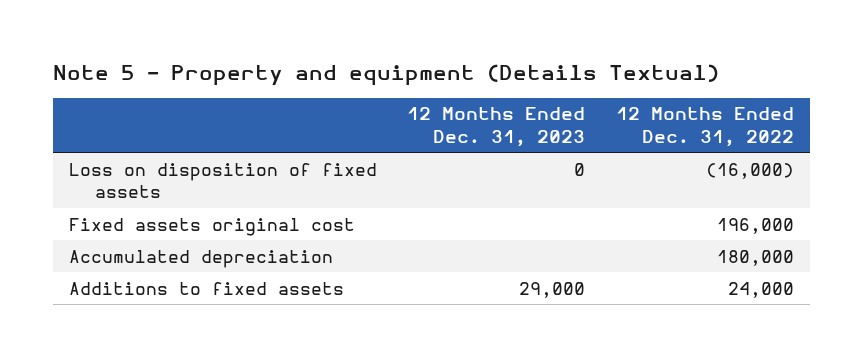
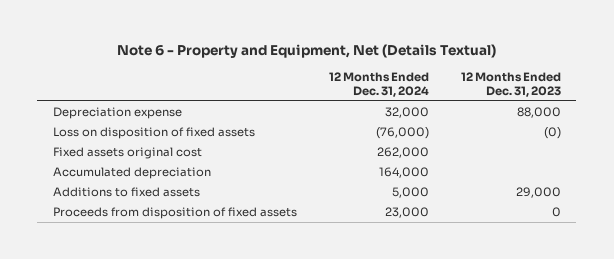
- Note 5 - Property and equipment (Details Textual)
+ Note 6 - Property and Equipment, Net (Details Textual)
- | 12 Months Ended Dec. 31, 2023 | 12 Months Ended Dec. 31, 2022
+ | 12 Months Ended Dec. 31, 2024 | 12 Months Ended Dec. 31, 2023
- Loss on disposition of fixed assets | 0 | (16,000)
+ Depreciation expense | 32,000 | 88,000
+ Loss on disposition of fixed assets | (76,000) | (0)
+ Proceeds from disposition of fixed assets | 23,000 | 0

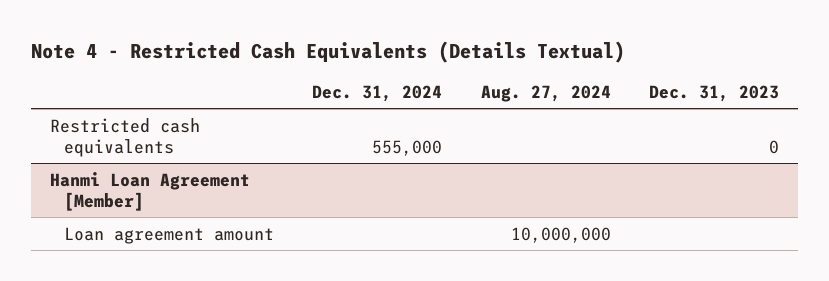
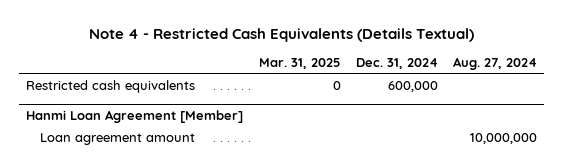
- | Dec. 31, 2024 | Aug. 27, 2024 | Dec. 31, 2023
+ | Mar. 31, 2025 | Dec. 31, 2024 | Aug. 27, 2024
- Restricted cash equivalents | 555,000 | | 0
+ Restricted cash equivalents | 0 | 600,000 |

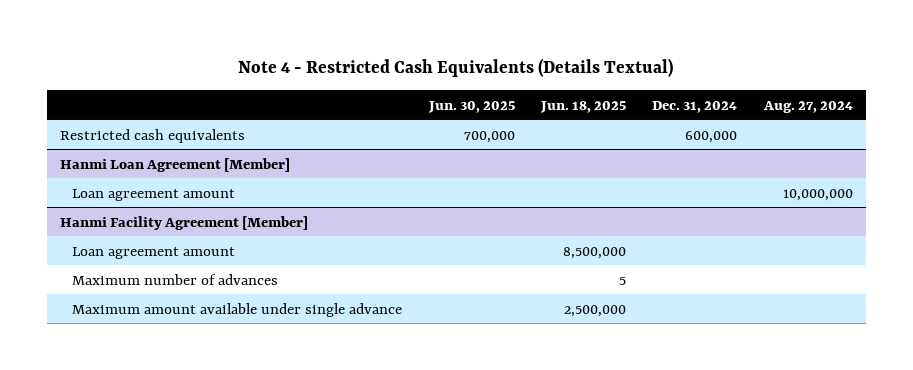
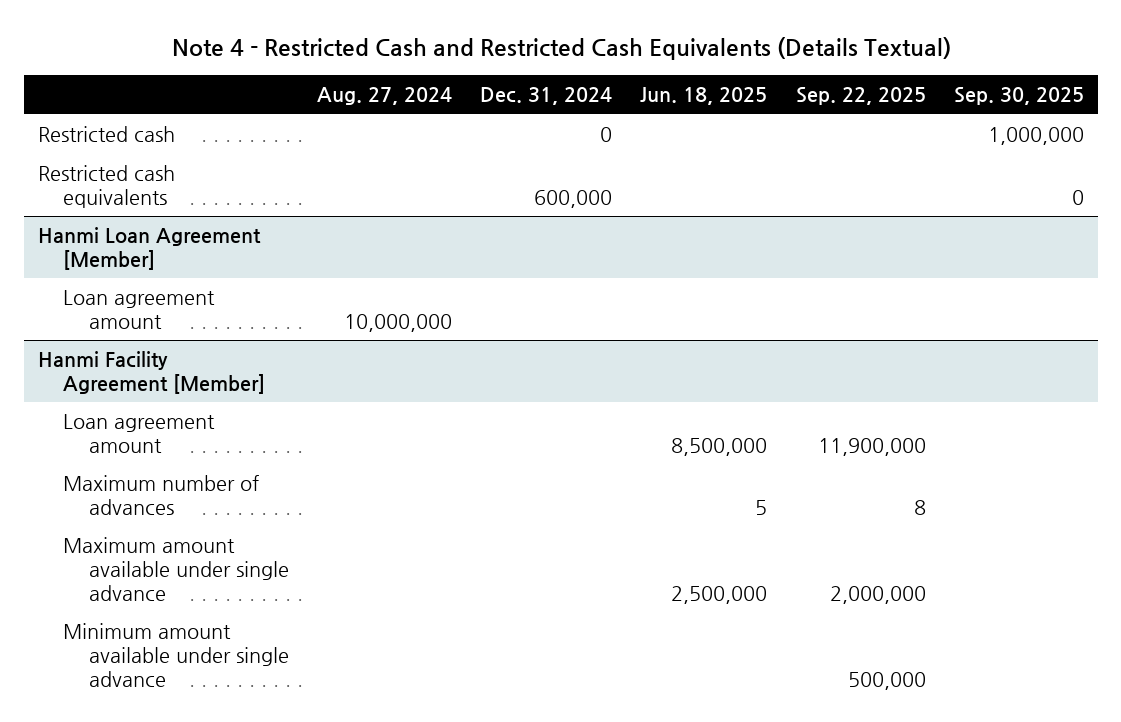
- Note 4 - Restricted Cash Equivalents (Details Textual)
+ Note 4 - Restricted Cash and Restricted Cash Equivalents (Details Textual)
- | Jun. 30, 2025 | Jun. 18, 2025 | Dec. 31, 2024 | Aug. 27, 2024
+ | Aug. 27, 2024 | Dec. 31, 2024 | Jun. 18, 2025 | Sep. 22, 2025 | Sep. 30, 2025
+ Restricted cash | | 0 | | | 1,000,000
@ Hanmi Facility Agreement [Member]
+ Minimum amount available under single advance | | | | 500,000 |

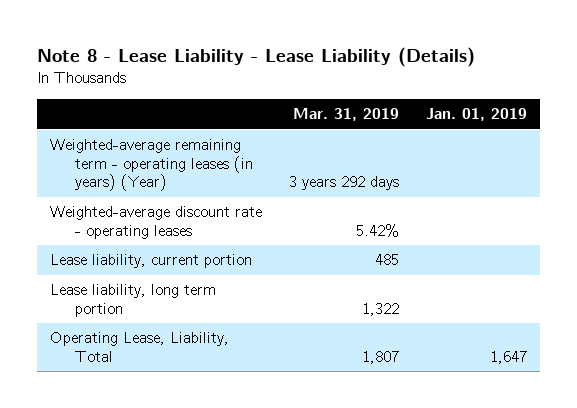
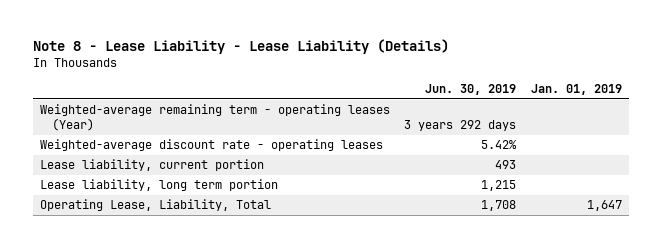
- | Mar. 31, 2019 | Jan. 01, 2019
+ | Jun. 30, 2019 | Jan. 01, 2019
- Weighted-average remaining term - operating leases (in years) (Year) | 3 years 292 days |
+ Weighted-average remaining term - operating leases (Year) | 3 years 292 days |

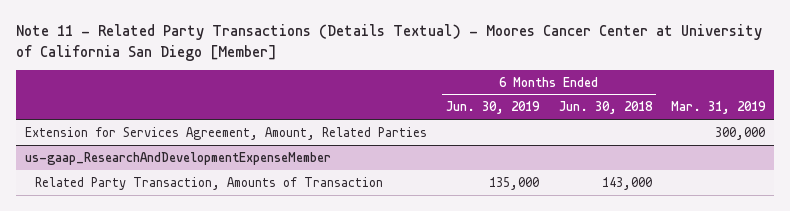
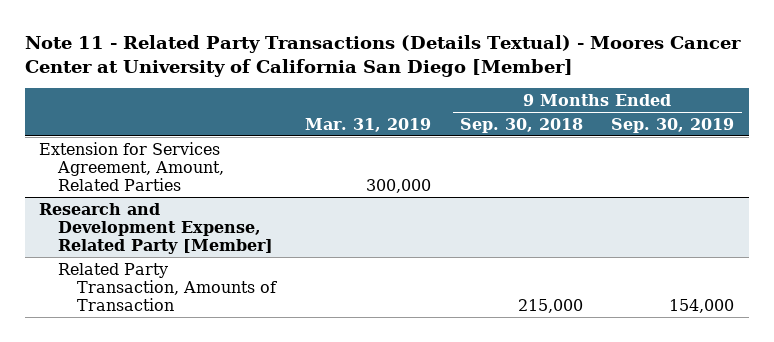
- | 6 Months Ended Jun. 30, 2019 | 6 Months Ended Jun. 30, 2018 | Mar. 31, 2019
+ | Mar. 31, 2019 | 9 Months Ended Sep. 30, 2018 | 9 Months Ended Sep. 30, 2019
- us-gaap_ResearchAndDevelopmentExpenseMember
+ Research and Development Expense, Related Party [Member]

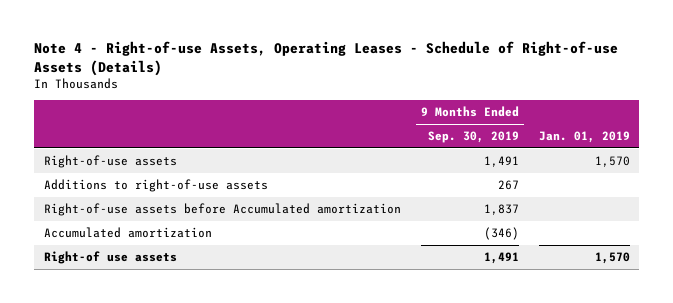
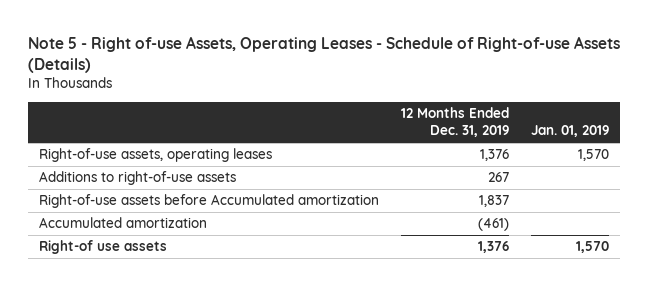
- Note 4 - Right-of-use Assets, Operating Leases - Schedule of Right-of-use Assets (Details)
+ Note 5 - Right of-use Assets, Operating Leases - Schedule of Right-of-use Assets (Details)
- | 9 Months Ended Sep. 30, 2019 | Jan. 01, 2019
+ | 12 Months Ended Dec. 31, 2019 | Jan. 01, 2019
- Right-of-use assets | 1,491 | 1,570
+ Right-of-use assets, operating leases | 1,376 | 1,570

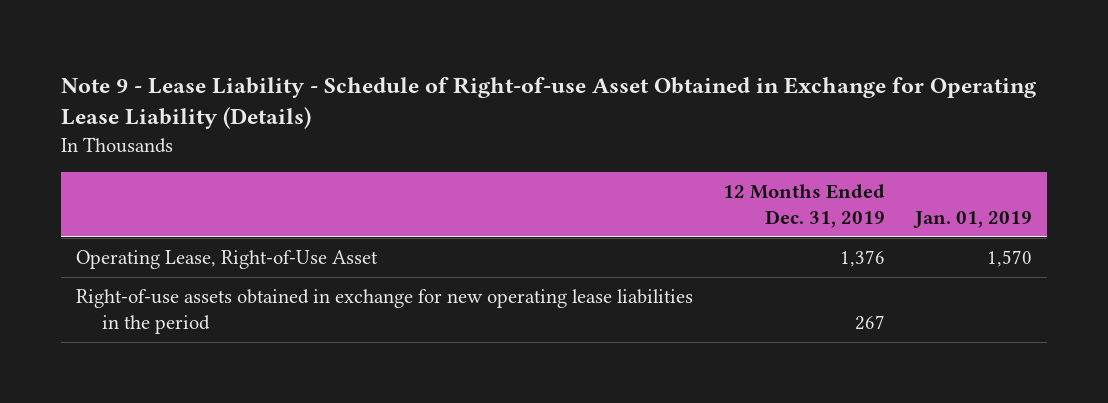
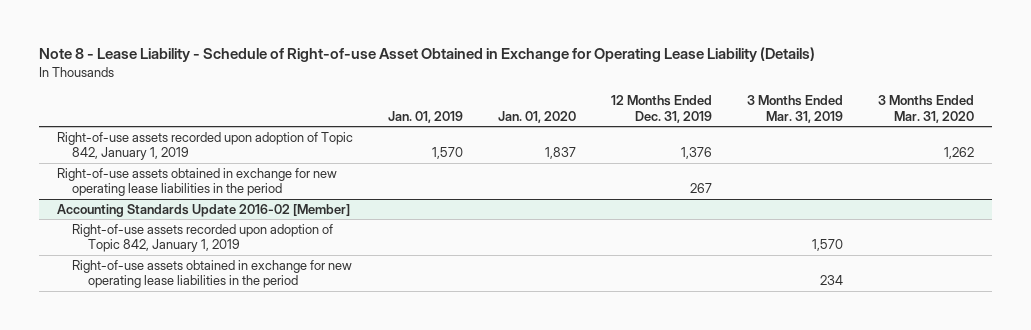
- Note 9 - Lease Liability - Schedule of Right-of-use Asset Obtained in Exchange for Operating Lease Liability (Details)
+ Note 8 - Lease Liability - Schedule of Right-of-use Asset Obtained in Exchange for Operating Lease Liability (Details)
- | 12 Months Ended Dec. 31, 2019 | Jan. 01, 2019
+ | Jan. 01, 2019 | Jan. 01, 2020 | 12 Months Ended Dec. 31, 2019 | 3 Months Ended Mar. 31, 2019 | 3 Months Ended Mar. 31, 2020
- Operating Lease, Right-of-Use Asset | 1,376 | 1,570
+ Right-of-use assets recorded upon adoption of Topic 842, January 1, 2019 | 1,570 | 1,837 | 1,376 | | 1,262
+ Accounting Standards Update 2016-02 [Member]
+ Right-of-use assets recorded upon adoption of Topic 842, January 1, 2019 | | | | 1,570 |
+ Right-of-use assets obtained in exchange for new operating lease liabilities in the period | | | | 234 |

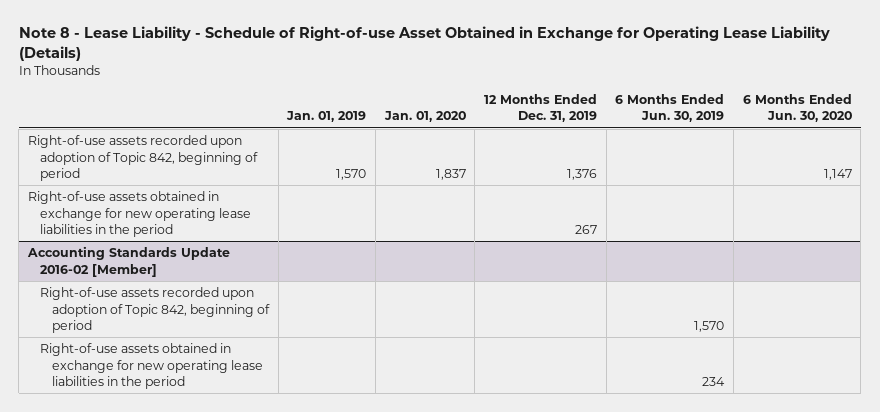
- | Jan. 01, 2019 | Jan. 01, 2020 | 12 Months Ended Dec. 31, 2019 | 3 Months Ended Mar. 31, 2019 | 3 Months Ended Mar. 31, 2020
+ | Jan. 01, 2019 | Jan. 01, 2020 | 12 Months Ended Dec. 31, 2019 | 6 Months Ended Jun. 30, 2019 | 6 Months Ended Jun. 30, 2020
- Right-of-use assets recorded upon adoption of Topic 842, January 1, 2019 | 1,570 | 1,837 | 1,376 | | 1,262
+ Right-of-use assets recorded upon adoption of Topic 842, beginning of period | 1,570 | 1,837 | 1,376 | | 1,147
@ Accounting Standards Update 2016-02 [Member]
- Right-of-use assets recorded upon adoption of Topic 842, January 1, 2019 | | | | 1,570 |
+ Right-of-use assets recorded upon adoption of Topic 842, beginning of period | | | | 1,570 |

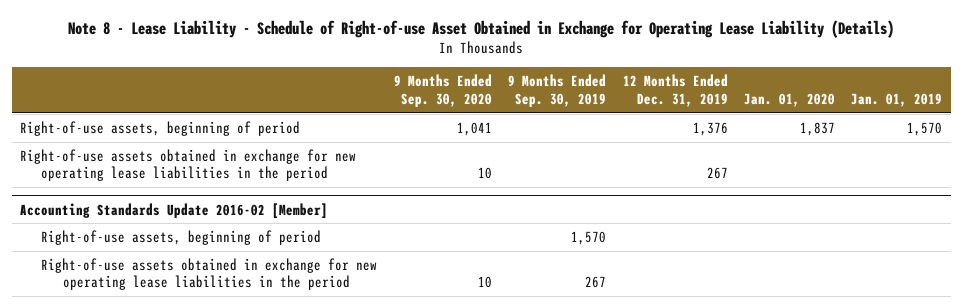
- | Jan. 01, 2019 | Jan. 01, 2020 | 12 Months Ended Dec. 31, 2019 | 6 Months Ended Jun. 30, 2019 | 6 Months Ended Jun. 30, 2020
+ | 9 Months Ended Sep. 30, 2020 | 9 Months Ended Sep. 30, 2019 | 12 Months Ended Dec. 31, 2019 | Jan. 01, 2020 | Jan. 01, 2019
- Right-of-use assets recorded upon adoption of Topic 842, beginning of period | 1,570 | 1,837 | 1,376 | | 1,147
+ Right-of-use assets, beginning of period | 1,041 | | 1,376 | 1,837 | 1,570
@ Accounting Standards Update 2016-02 [Member]
- Right-of-use assets recorded upon adoption of Topic 842, beginning of period | | | | 1,570 |
+ Right-of-use assets, beginning of period | | 1,570 | | |

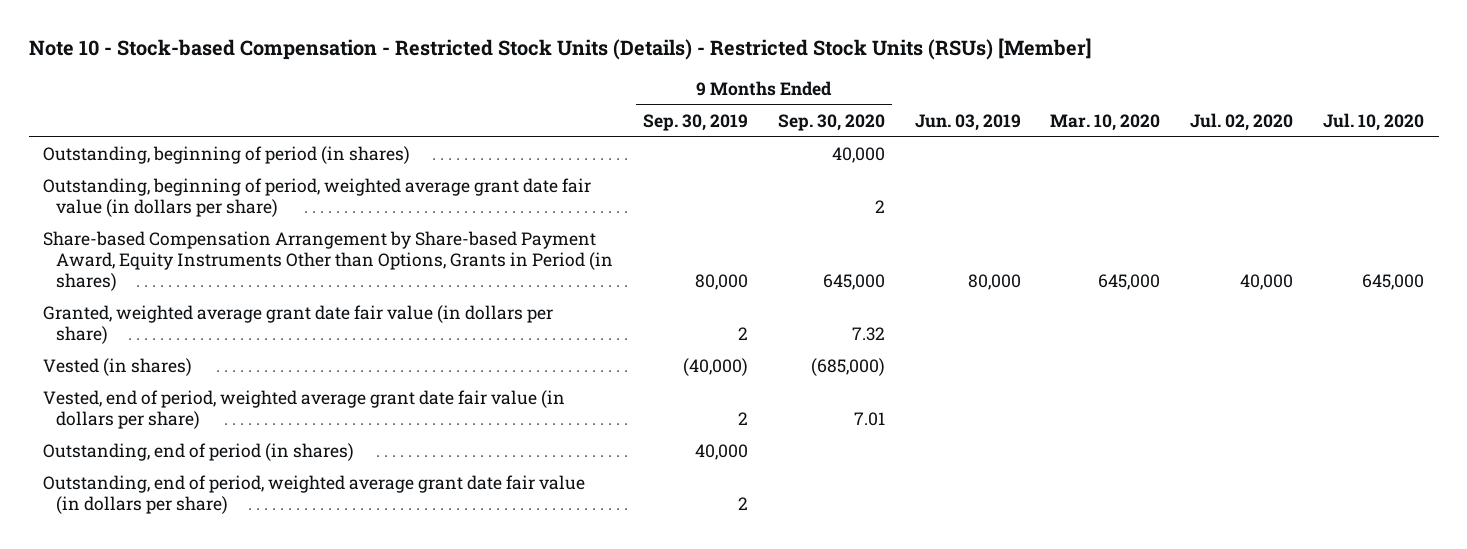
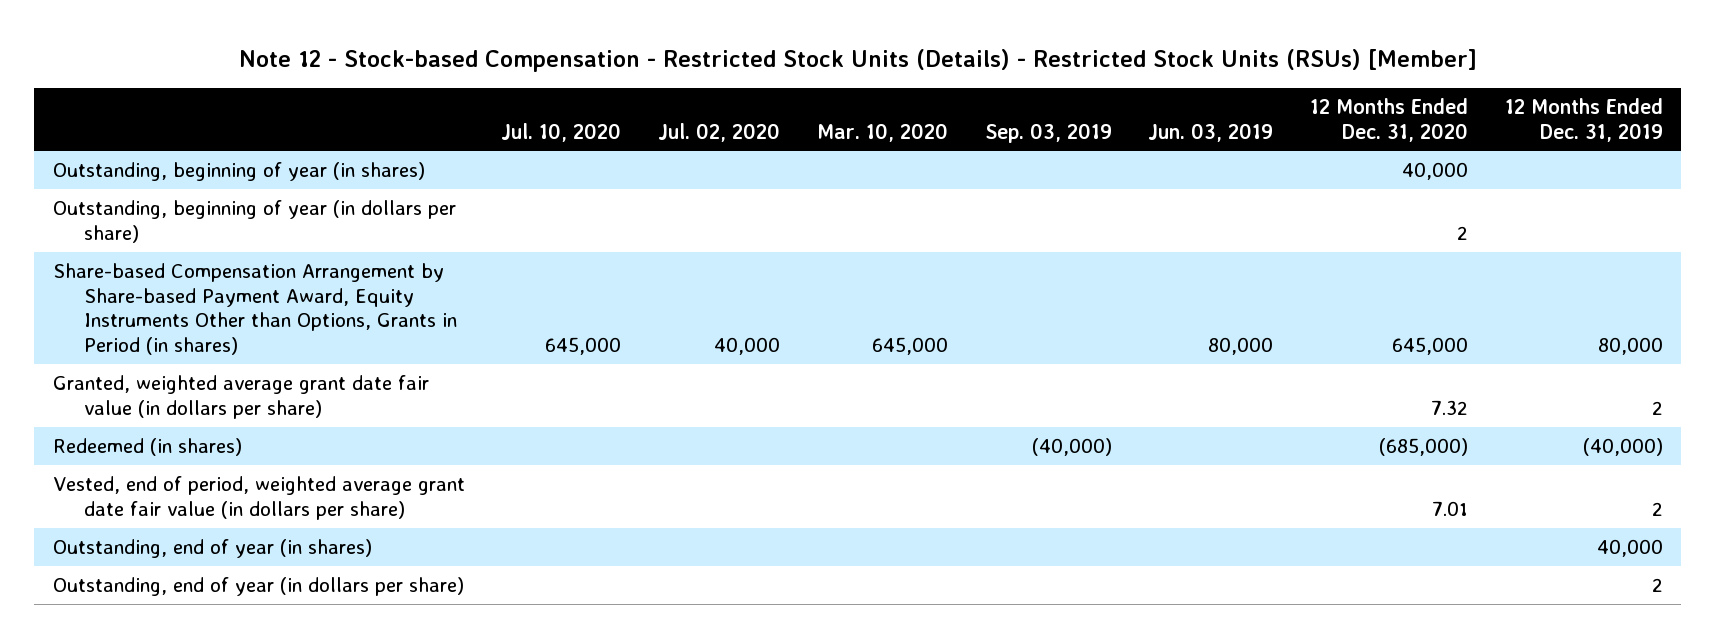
- Note 10 - Stock-based Compensation - Restricted Stock Units (Details) - Restricted Stock Units (RSUs) [Member]
+ Note 12 - Stock-based Compensation - Restricted Stock Units (Details) - Restricted Stock Units (RSUs) [Member]
- | 9 Months Ended Sep. 30, 2019 | 9 Months Ended Sep. 30, 2020 | Jun. 03, 2019 | Mar. 10, 2020 | Jul. 02, 2020 | Jul. 10, 2020
+ | Jul. 10, 2020 | Jul. 02, 2020 | Mar. 10, 2020 | Sep. 03, 2019 | Jun. 03, 2019 | 12 Months Ended Dec. 31, 2020 | 12 Months Ended Dec. 31, 2019
- Outstanding, beginning of period (in shares) | | 40,000 | | | |
- Outstanding, beginning of period, weighted average grant date fair value (in dollars per share) | | 2 | | | |
+ Outstanding, beginning of year (in shares) | | | | | | 40,000 |
+ Outstanding, beginning of year (in dollars per share) | | | | | | 2 |
- Vested (in shares) | (40,000) | (685,000) | | | |
+ Redeemed (in shares) | | | | (40,000) | | (685,000) | (40,000)
- Outstanding, end of period (in shares) | 40,000 | | | | |
- Outstanding, end of period, weighted average grant date fair value (in dollars per share) | 2 | | | | |
+ Outstanding, end of year (in shares) | | | | | | | 40,000
+ Outstanding, end of year (in dollars per share) | | | | | | | 2

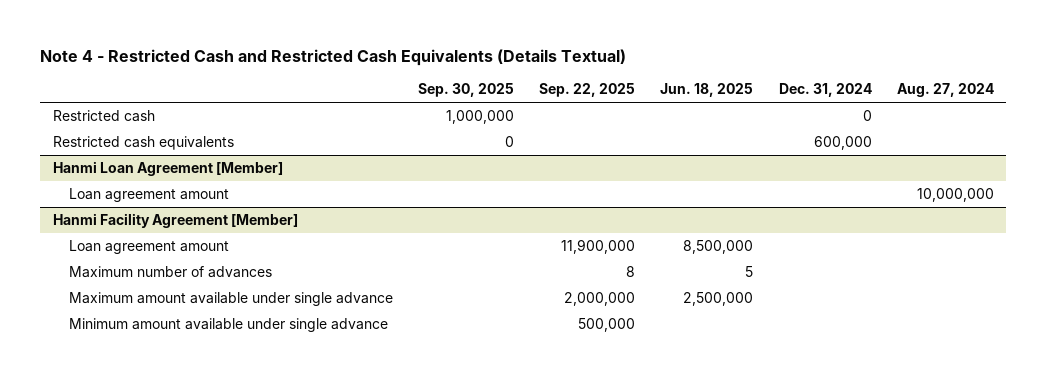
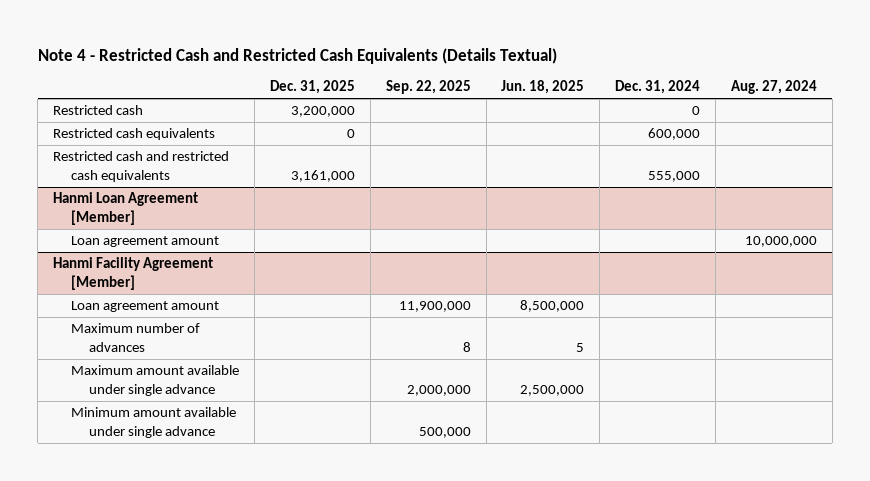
- | Sep. 30, 2025 | Sep. 22, 2025 | Jun. 18, 2025 | Dec. 31, 2024 | Aug. 27, 2024
+ | Dec. 31, 2025 | Sep. 22, 2025 | Jun. 18, 2025 | Dec. 31, 2024 | Aug. 27, 2024
+ Restricted cash and restricted cash equivalents | 3,161,000 | | | 555,000 |

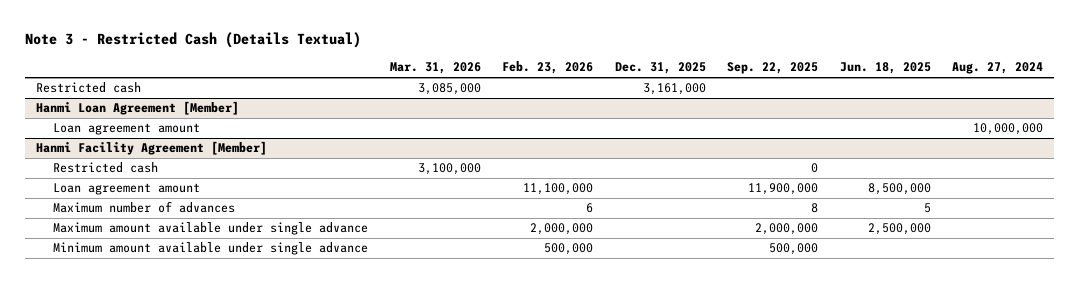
- Note 4 - Restricted Cash and Restricted Cash Equivalents (Details Textual)
+ Note 3 - Restricted Cash (Details Textual)
- | Dec. 31, 2025 | Sep. 22, 2025 | Jun. 18, 2025 | Dec. 31, 2024 | Aug. 27, 2024
+ | Mar. 31, 2026 | Feb. 23, 2026 | Dec. 31, 2025 | Sep. 22, 2025 | Jun. 18, 2025 | Aug. 27, 2024
- Restricted cash | 3,200,000 | | | 0 |
- Restricted cash equivalents | 0 | | | 600,000 |
- Restricted cash and restricted cash equivalents | 3,161,000 | | | 555,000 |
+ Restricted cash | 3,085,000 | | 3,161,000 | | |
@ Hanmi Facility Agreement [Member]
+ Restricted cash | 3,100,000 | | | 0 | |

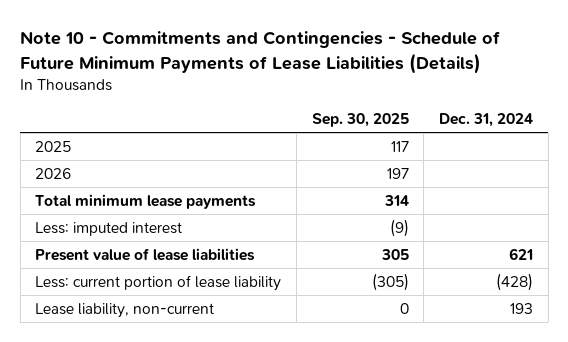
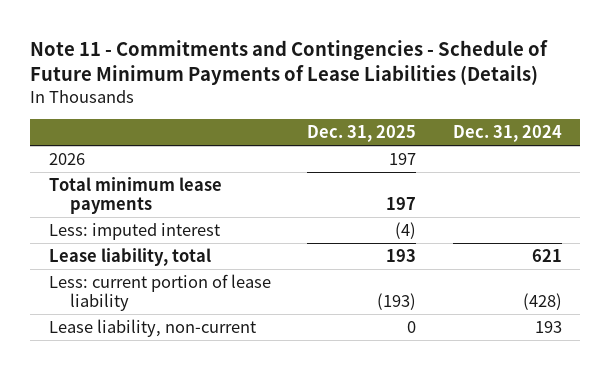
- Note 10 - Commitments and Contingencies - Schedule of Future Minimum Payments of Lease Liabilities (Details)
+ Note 11 - Commitments and Contingencies - Schedule of Future Minimum Payments of Lease Liabilities (Details)
- | Sep. 30, 2025 | Dec. 31, 2024
+ | Dec. 31, 2025 | Dec. 31, 2024
- 2025 | 117 |
- Present value of lease liabilities | 305 | 621
+ Lease liability, total | 193 | 621

